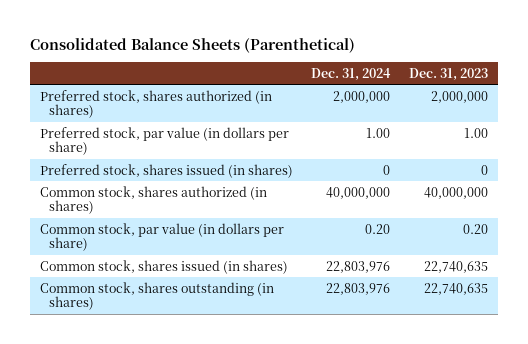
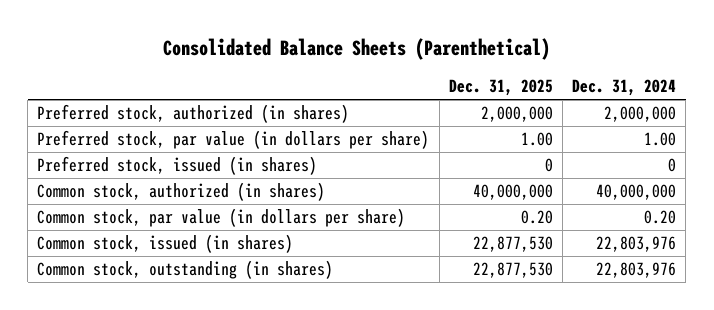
- | Dec. 31, 2024 | Dec. 31, 2023
+ | Dec. 31, 2025 | Dec. 31, 2024
- Preferred stock, shares authorized (in shares) | 2,000,000 | 2,000,000
+ Preferred stock, authorized (in shares) | 2,000,000 | 2,000,000
- Preferred stock, shares issued (in shares) | 0 | 0
- Common stock, shares authorized (in shares) | 40,000,000 | 40,000,000
+ Preferred stock, issued (in shares) | 0 | 0
+ Common stock, authorized (in shares) | 40,000,000 | 40,000,000
- Common stock, shares issued (in shares) | 22,803,976 | 22,740,635
- Common stock, shares outstanding (in shares) | 22,803,976 | 22,740,635
+ Common stock, issued (in shares) | 22,877,530 | 22,803,976
+ Common stock, outstanding (in shares) | 22,877,530 | 22,803,976

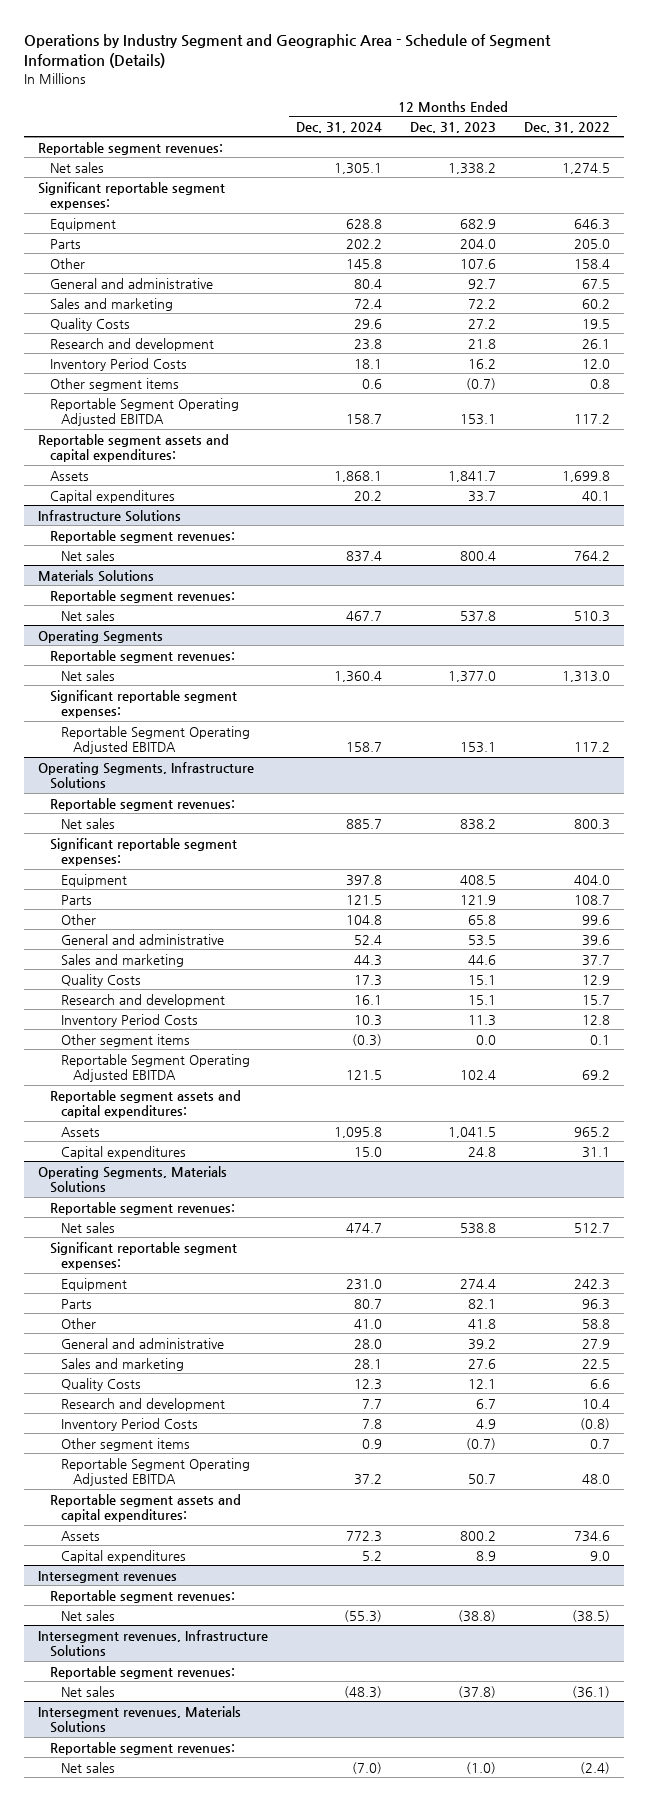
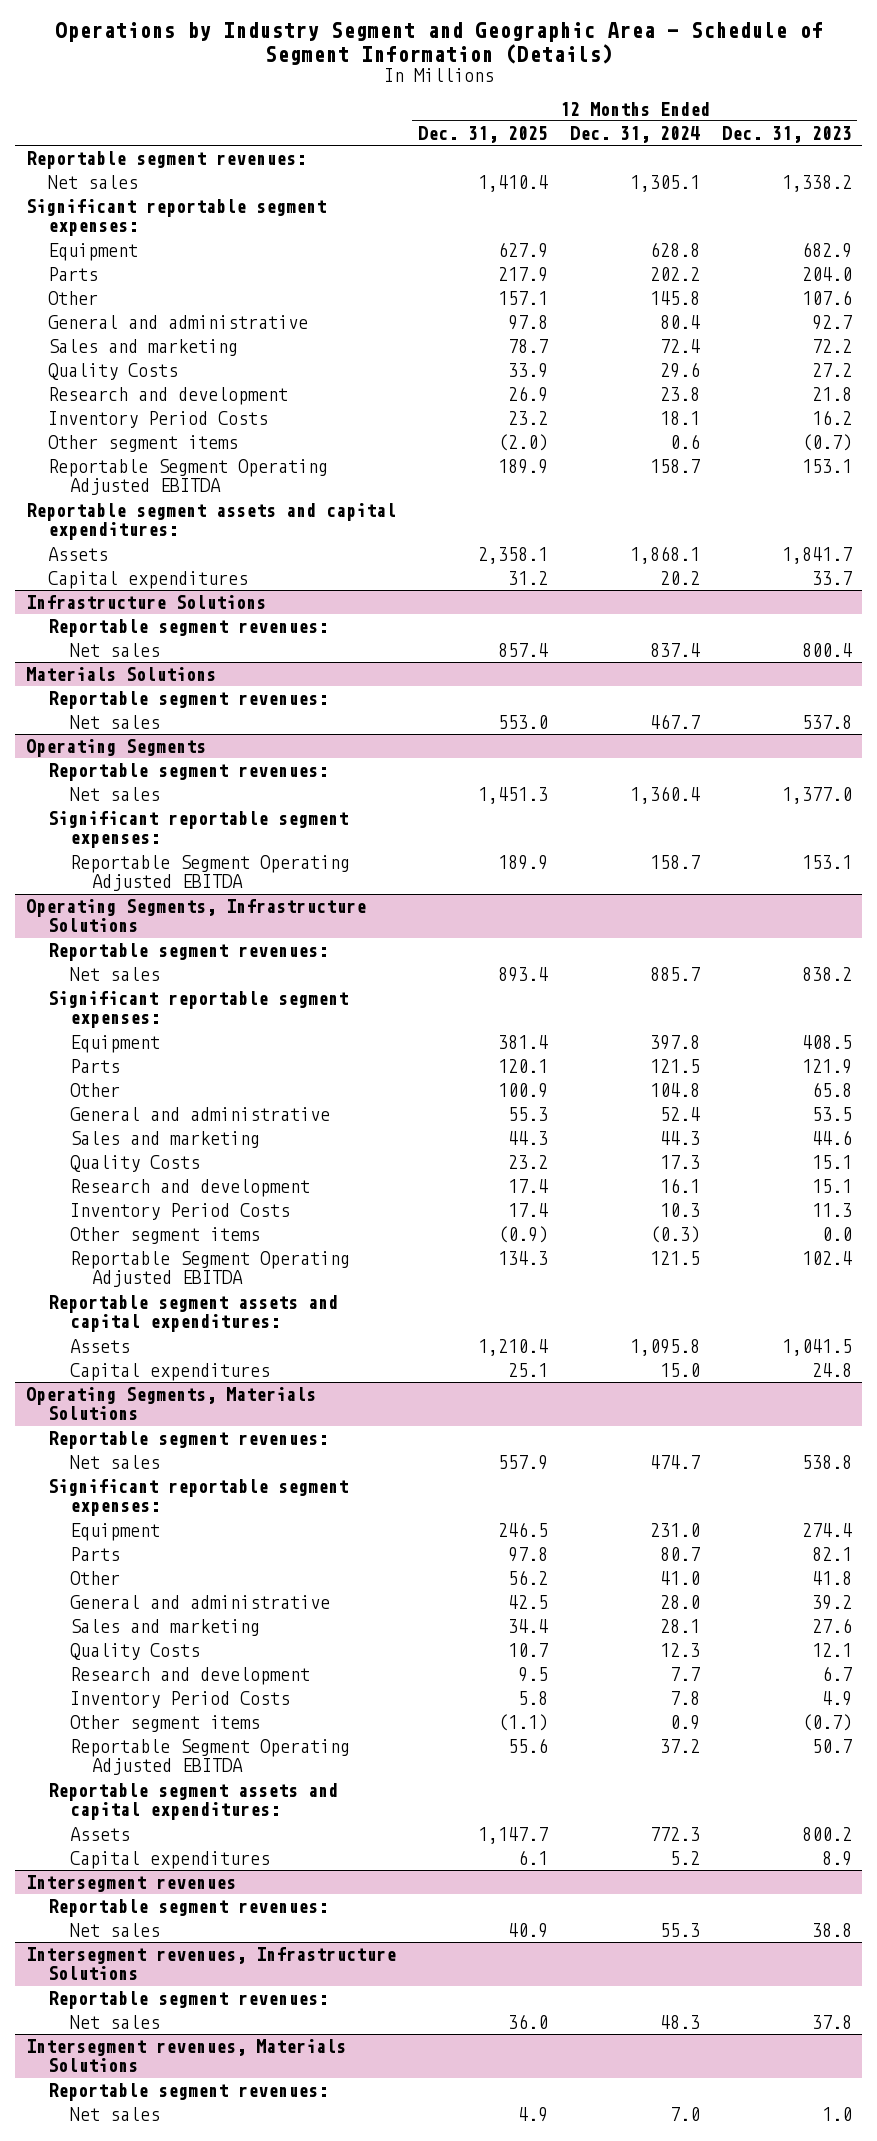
- | 12 Months Ended Dec. 31, 2024 | 12 Months Ended Dec. 31, 2023 | 12 Months Ended Dec. 31, 2022
+ | 12 Months Ended Dec. 31, 2025 | 12 Months Ended Dec. 31, 2024 | 12 Months Ended Dec. 31, 2023
@ Intersegment revenues
- Net sales | (55.3) | (38.8) | (38.5)
+ Net sales | 40.9 | 55.3 | 38.8
@ Intersegment revenues, Infrastructure Solutions
- Net sales | (48.3) | (37.8) | (36.1)
+ Net sales | 36.0 | 48.3 | 37.8
@ Intersegment revenues, Materials Solutions
- Net sales | (7.0) | (1.0) | (2.4)
+ Net sales | 4.9 | 7.0 | 1.0

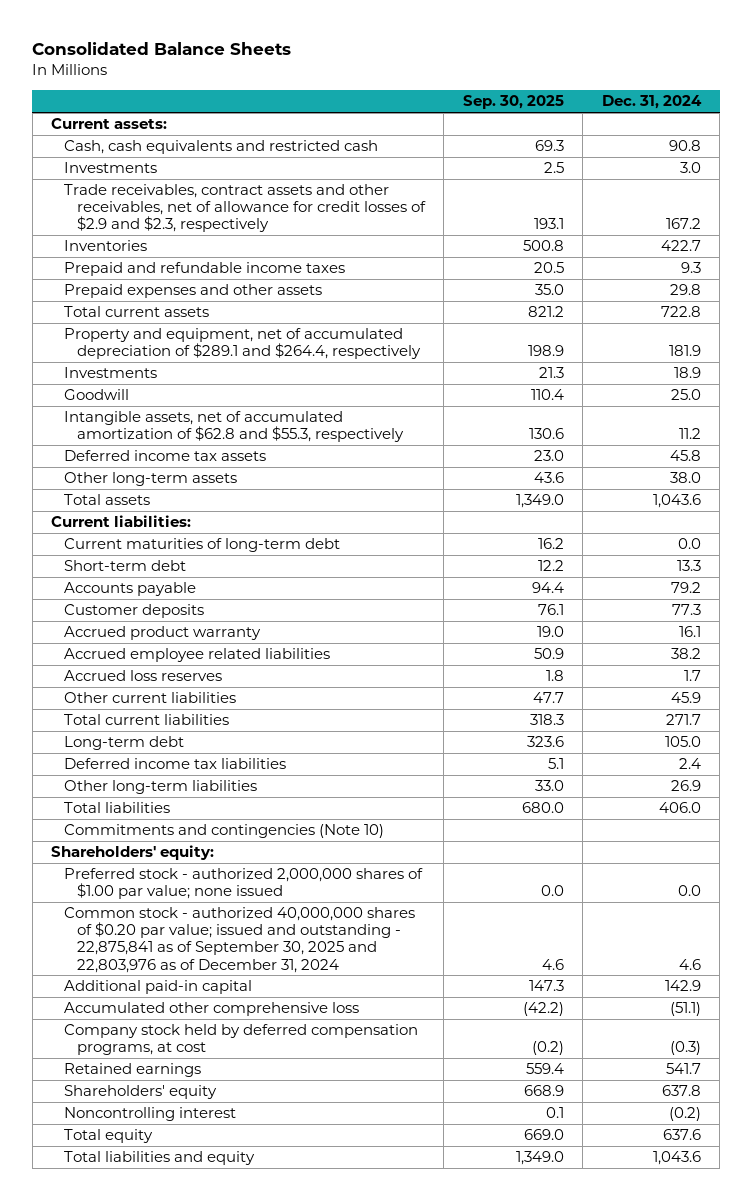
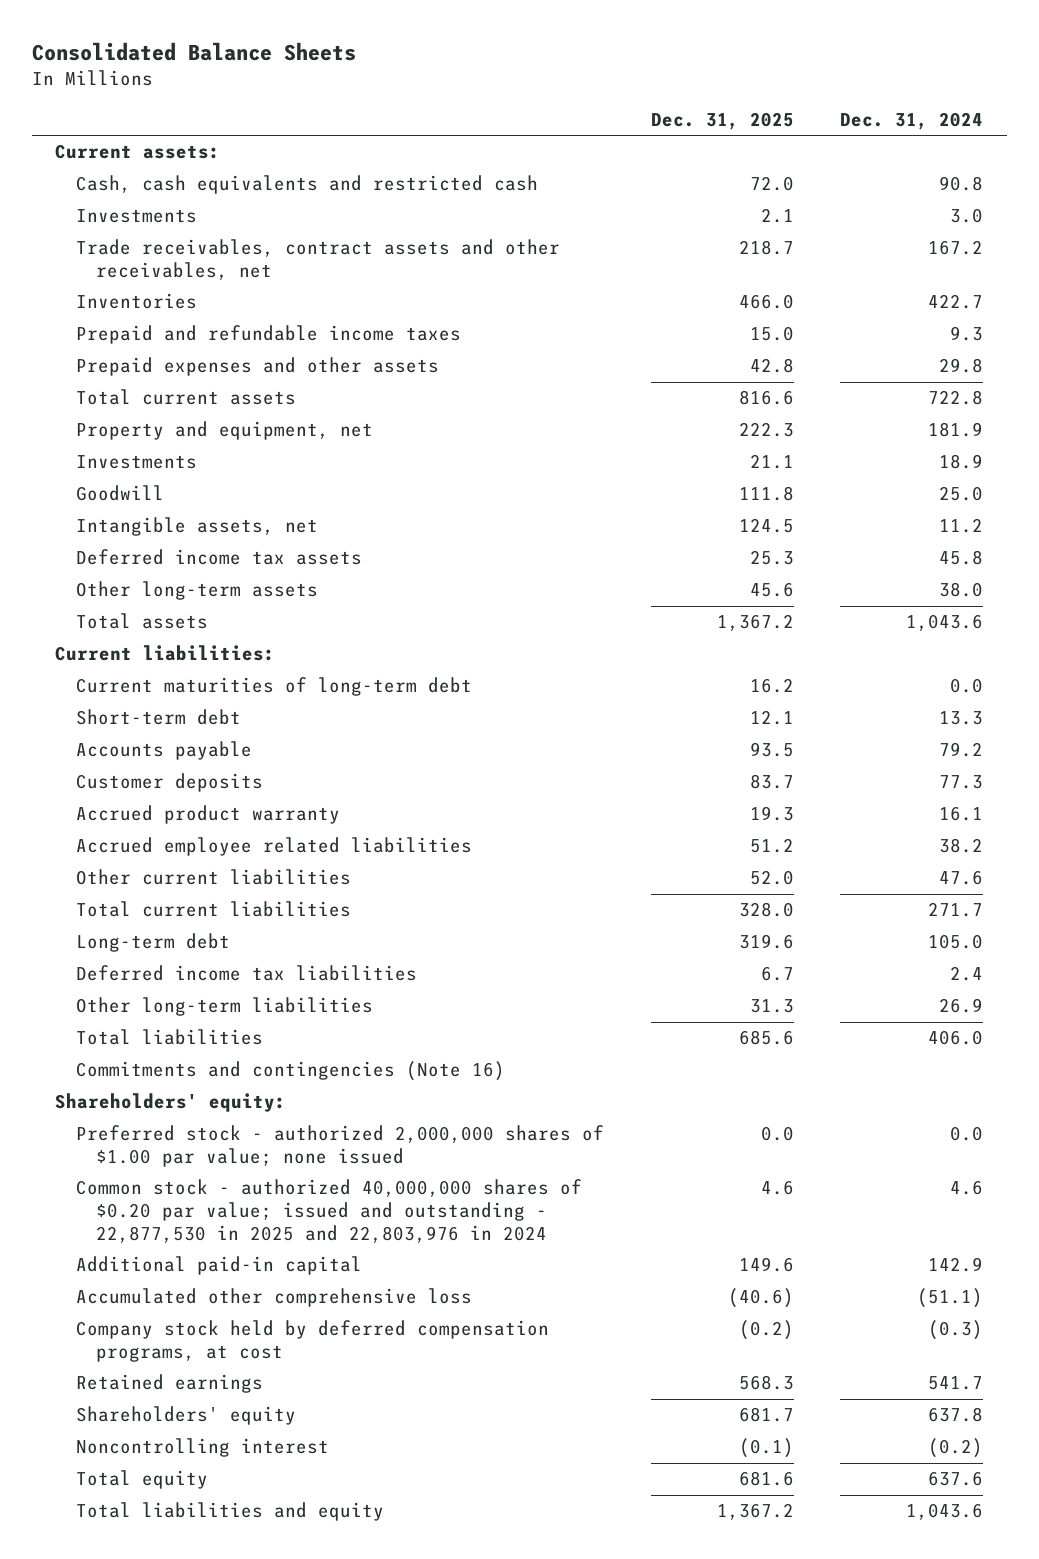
- | Sep. 30, 2025 | Dec. 31, 2024
+ | Dec. 31, 2025 | Dec. 31, 2024
- Trade receivables, contract assets and other receivables, net of allowance for credit losses of $2.9 and $2.3, respectively | 193.1 | 167.2
+ Trade receivables, contract assets and other receivables, net | 218.7 | 167.2
- Property and equipment, net of accumulated depreciation of $289.1 and $264.4, respectively | 198.9 | 181.9
+ Property and equipment, net | 222.3 | 181.9
- Intangible assets, net of accumulated amortization of $62.8 and $55.3, respectively | 130.6 | 11.2
+ Intangible assets, net | 124.5 | 11.2
- Accrued loss reserves | 1.8 | 1.7
- Other current liabilities | 47.7 | 45.9
+ Other current liabilities | 52.0 | 47.6
- Commitments and contingencies (Note 10)
+ Commitments and contingencies (Note 16)
- Common stock - authorized 40,000,000 shares of $0.20 par value; issued and outstanding - 22,875,841 as of September 30, 2025 and 22,803,976 as of December 31, 2024 | 4.6 | 4.6
+ Common stock - authorized 40,000,000 shares of $0.20 par value; issued and outstanding - 22,877,530 in 2025 and 22,803,976 in 2024 | 4.6 | 4.6

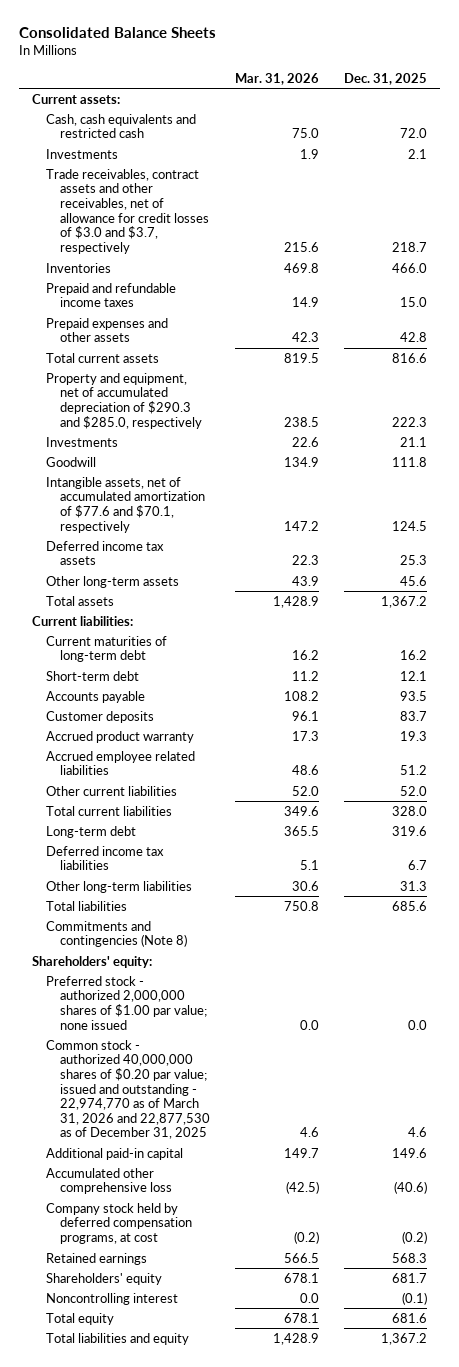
- | Dec. 31, 2025 | Dec. 31, 2024
+ | Mar. 31, 2026 | Dec. 31, 2025
- Trade receivables, contract assets and other receivables, net | 218.7 | 167.2
+ Trade receivables, contract assets and other receivables, net of allowance for credit losses of $3.0 and $3.7, respectively | 215.6 | 218.7
- Property and equipment, net | 222.3 | 181.9
+ Property and equipment, net of accumulated depreciation of $290.3 and $285.0, respectively | 238.5 | 222.3
- Intangible assets, net | 124.5 | 11.2
+ Intangible assets, net of accumulated amortization of $77.6 and $70.1, respectively | 147.2 | 124.5
- Commitments and contingencies (Note 16)
+ Commitments and contingencies (Note 8)
- Common stock - authorized 40,000,000 shares of $0.20 par value; issued and outstanding - 22,877,530 in 2025 and 22,803,976 in 2024 | 4.6 | 4.6
+ Common stock - authorized 40,000,000 shares of $0.20 par value; issued and outstanding - 22,974,770 as of March 31, 2026 and 22,877,530 as of December 31, 2025 | 4.6 | 4.6

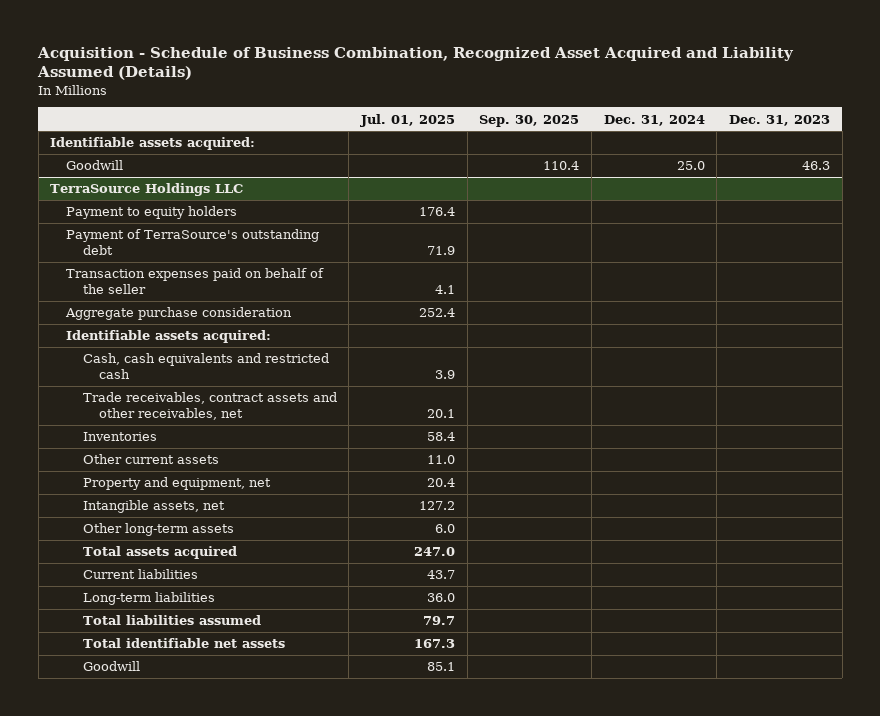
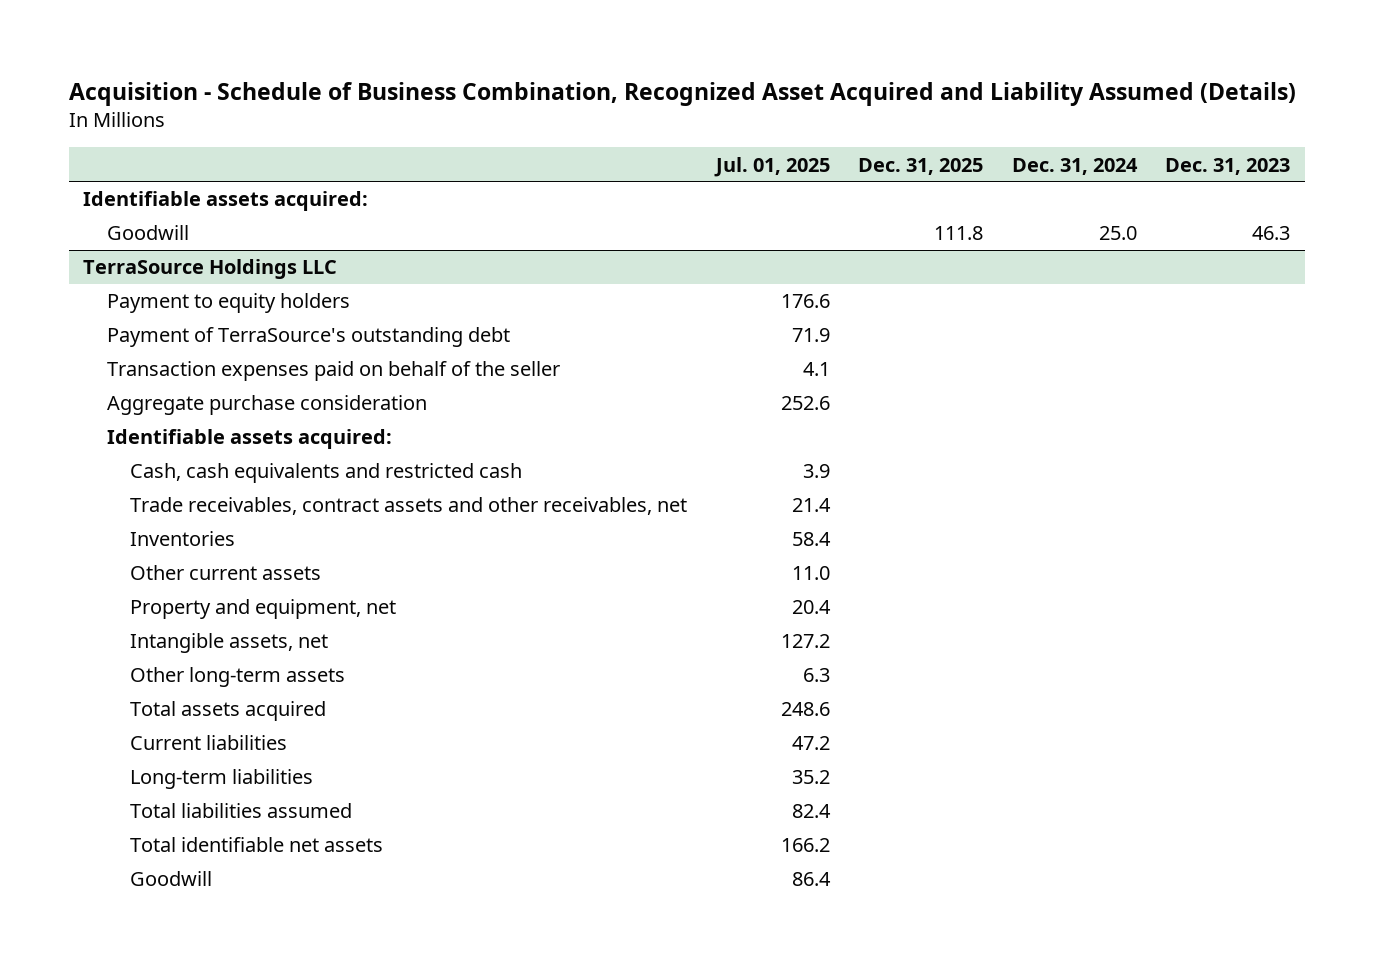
- | Jul. 01, 2025 | Sep. 30, 2025 | Dec. 31, 2024 | Dec. 31, 2023
+ | Jul. 01, 2025 | Dec. 31, 2025 | Dec. 31, 2024 | Dec. 31, 2023
@ TerraSource Holdings LLC
- Payment to equity holders | 176.4 | | |
+ Payment to equity holders | 176.6 | | |
- Aggregate purchase consideration | 252.4 | | |
+ Aggregate purchase consideration | 252.6 | | |
- Trade receivables, contract assets and other receivables, net | 20.1 | | |
+ Trade receivables, contract assets and other receivables, net | 21.4 | | |
- Other long-term assets | 6.0 | | |
- Total assets acquired | 247.0 | | |
- Current liabilities | 43.7 | | |
- Long-term liabilities | 36.0 | | |
- Total liabilities assumed | 79.7 | | |
- Total identifiable net assets | 167.3 | | |
- Goodwill | 85.1 | | |
+ Other long-term assets | 6.3 | | |
+ Total assets acquired | 248.6 | | |
+ Current liabilities | 47.2 | | |
+ Long-term liabilities | 35.2 | | |
+ Total liabilities assumed | 82.4 | | |
+ Total identifiable net assets | 166.2 | | |
+ Goodwill | 86.4 | | |

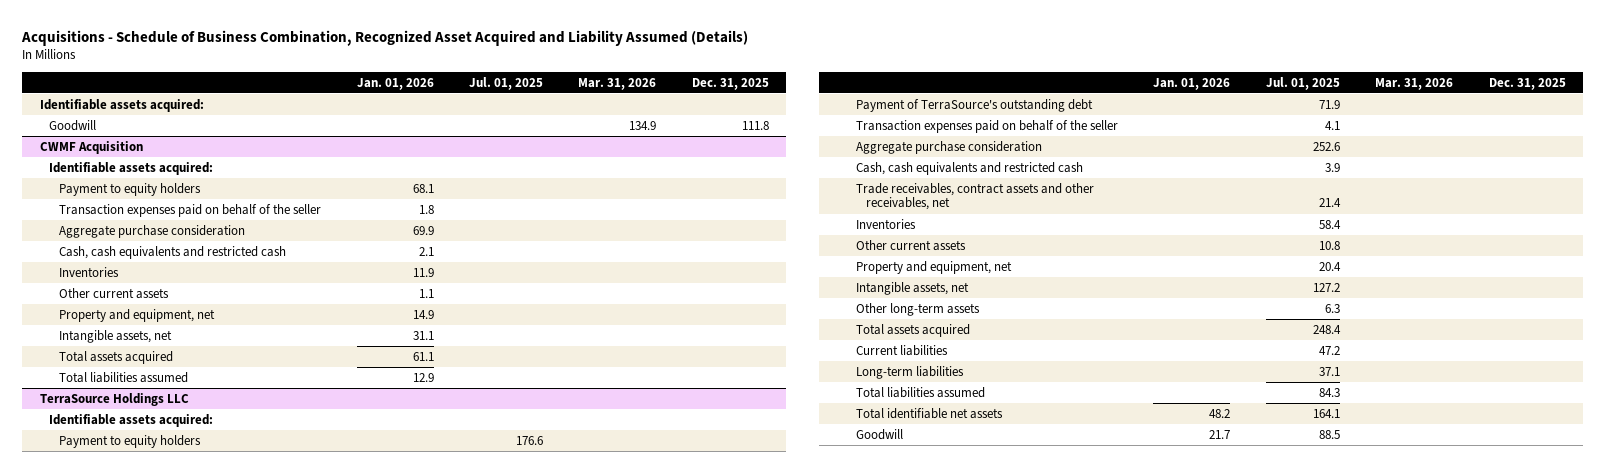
- Acquisition - Schedule of Business Combination, Recognized Asset Acquired and Liability Assumed (Details)
+ Acquisitions - Schedule of Business Combination, Recognized Asset Acquired and Liability Assumed (Details)
- | Jul. 01, 2025 | Dec. 31, 2025 | Dec. 31, 2024 | Dec. 31, 2023
+ | Jan. 01, 2026 | Jul. 01, 2025 | Mar. 31, 2026 | Dec. 31, 2025
+ CWMF Acquisition
+ Identifiable assets acquired:
+ Payment to equity holders | 68.1 | | |
+ Transaction expenses paid on behalf of the seller | 1.8 | | |
+ Aggregate purchase consideration | 69.9 | | |
+ Cash, cash equivalents and restricted cash | 2.1 | | |
+ Inventories | 11.9 | | |
+ Other current assets | 1.1 | | |
+ Property and equipment, net | 14.9 | | |
+ Intangible assets, net | 31.1 | | |
+ Total assets acquired | 61.1 | | |
+ Total liabilities assumed | 12.9 | | |
@ TerraSource Holdings LLC
moved up: Identifiable assets acquired:
- Other current assets | 11.0 | | |
+ Other current assets | | 10.8 | |
- Total assets acquired | 248.6 | | |
+ Total assets acquired | | 248.4 | |
- Long-term liabilities | 35.2 | | |
- Total liabilities assumed | 82.4 | | |
- Total identifiable net assets | 166.2 | | |
- Goodwill | 86.4 | | |
+ Long-term liabilities | | 37.1 | |
+ Total liabilities assumed | | 84.3 | |
+ Total identifiable net assets | 48.2 | 164.1 | |
+ Goodwill | 21.7 | 88.5 | |

